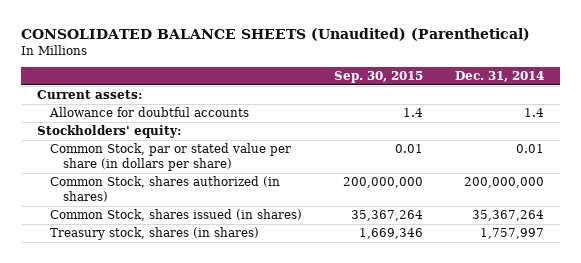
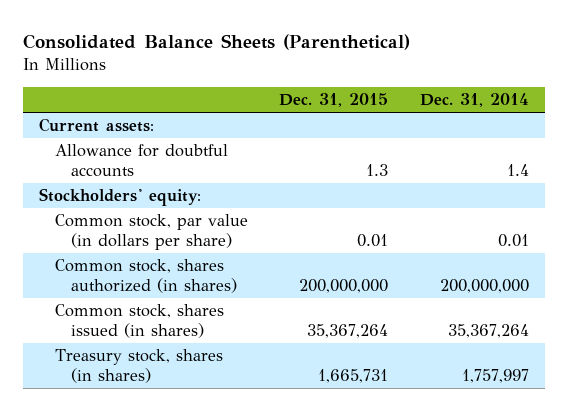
- CONSOLIDATED BALANCE SHEETS (Unaudited) (Parenthetical)
+ Consolidated Balance Sheets (Parenthetical)
- | Sep. 30, 2015 | Dec. 31, 2014
+ | Dec. 31, 2015 | Dec. 31, 2014
- Common Stock, par or stated value per share (in dollars per share) | 0.01 | 0.01
- Common Stock, shares authorized (in shares) | 200,000,000 | 200,000,000
- Common Stock, shares issued (in shares) | 35,367,264 | 35,367,264
+ Common stock, par value (in dollars per share) | 0.01 | 0.01
+ Common stock, shares authorized (in shares) | 200,000,000 | 200,000,000
+ Common stock, shares issued (in shares) | 35,367,264 | 35,367,264

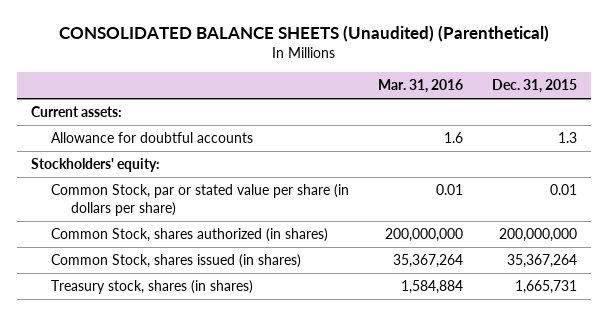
- Consolidated Balance Sheets (Parenthetical)
+ CONSOLIDATED BALANCE SHEETS (Unaudited) (Parenthetical)
- | Dec. 31, 2015 | Dec. 31, 2014
+ | Mar. 31, 2016 | Dec. 31, 2015
- Common stock, par value (in dollars per share) | 0.01 | 0.01
- Common stock, shares authorized (in shares) | 200,000,000 | 200,000,000
- Common stock, shares issued (in shares) | 35,367,264 | 35,367,264
+ Common Stock, par or stated value per share (in dollars per share) | 0.01 | 0.01
+ Common Stock, shares authorized (in shares) | 200,000,000 | 200,000,000
+ Common Stock, shares issued (in shares) | 35,367,264 | 35,367,264

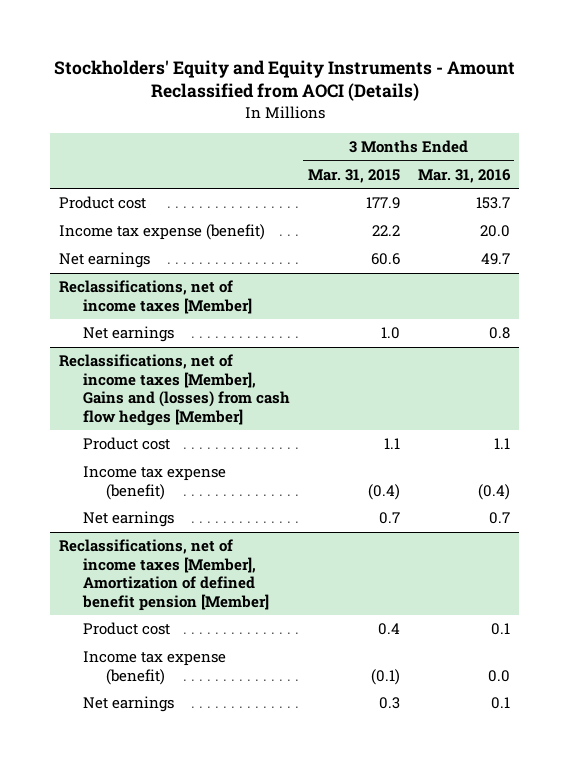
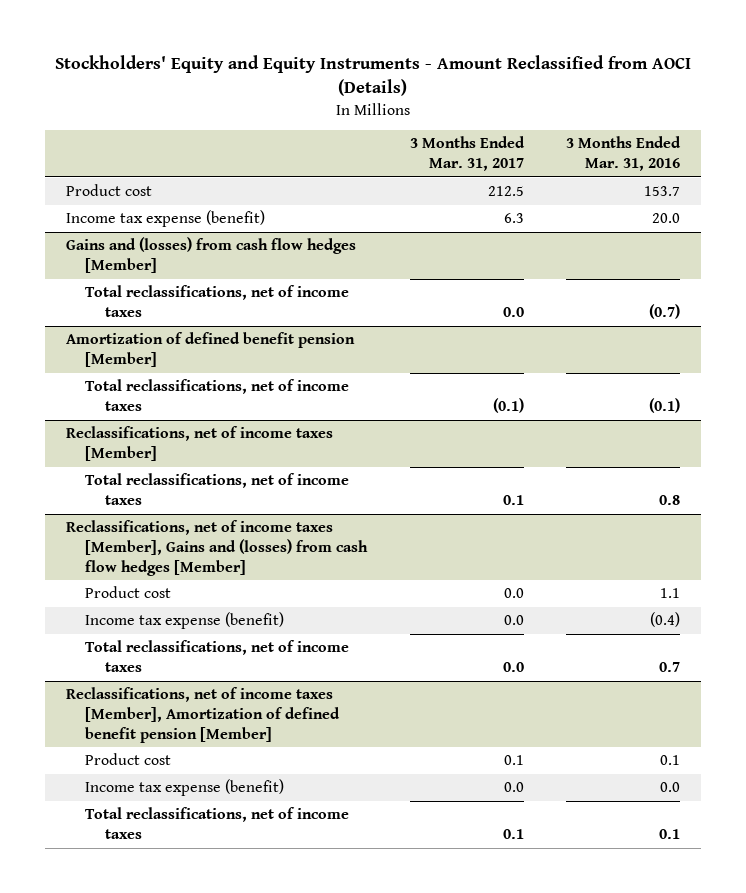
- | 3 Months Ended Mar. 31, 2015 | 3 Months Ended Mar. 31, 2016
+ | 3 Months Ended Mar. 31, 2017 | 3 Months Ended Mar. 31, 2016
- Net earnings | 60.6 | 49.7
+ Gains and (losses) from cash flow hedges [Member]
+ Total reclassifications, net of income taxes | 0.0 | (0.7)
+ Amortization of defined benefit pension [Member]
+ Total reclassifications, net of income taxes | (0.1) | (0.1)
@ Reclassifications, net of income taxes [Member]
- Net earnings | 1.0 | 0.8
+ Total reclassifications, net of income taxes | 0.1 | 0.8
@ Reclassifications, net of income taxes [Member], Gains and (losses) from cash flow hedges [Member]
- Net earnings | 0.7 | 0.7
+ Total reclassifications, net of income taxes | 0.0 | 0.7
@ Reclassifications, net of income taxes [Member], Amortization of defined benefit pension [Member]
- Net earnings | 0.3 | 0.1
+ Total reclassifications, net of income taxes | 0.1 | 0.1

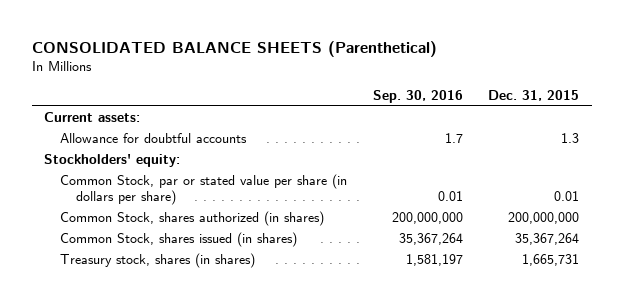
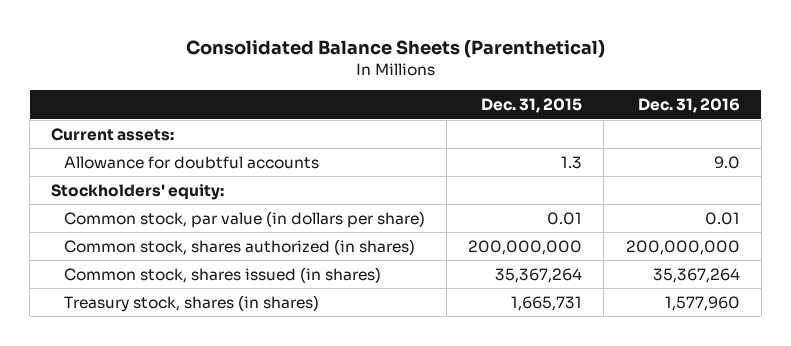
- CONSOLIDATED BALANCE SHEETS (Parenthetical)
+ Consolidated Balance Sheets (Parenthetical)
- | Sep. 30, 2016 | Dec. 31, 2015
+ | Dec. 31, 2015 | Dec. 31, 2016
- Common Stock, par or stated value per share (in dollars per share) | 0.01 | 0.01
- Common Stock, shares authorized (in shares) | 200,000,000 | 200,000,000
- Common Stock, shares issued (in shares) | 35,367,264 | 35,367,264
+ Common stock, par value (in dollars per share) | 0.01 | 0.01
+ Common stock, shares authorized (in shares) | 200,000,000 | 200,000,000
+ Common stock, shares issued (in shares) | 35,367,264 | 35,367,264

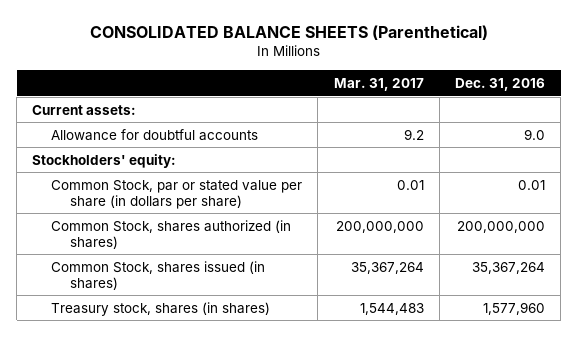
- Consolidated Balance Sheets (Parenthetical)
+ CONSOLIDATED BALANCE SHEETS (Parenthetical)
- | Dec. 31, 2015 | Dec. 31, 2016
+ | Mar. 31, 2017 | Dec. 31, 2016
- Common stock, par value (in dollars per share) | 0.01 | 0.01
- Common stock, shares authorized (in shares) | 200,000,000 | 200,000,000
- Common stock, shares issued (in shares) | 35,367,264 | 35,367,264
+ Common Stock, par or stated value per share (in dollars per share) | 0.01 | 0.01
+ Common Stock, shares authorized (in shares) | 200,000,000 | 200,000,000
+ Common Stock, shares issued (in shares) | 35,367,264 | 35,367,264

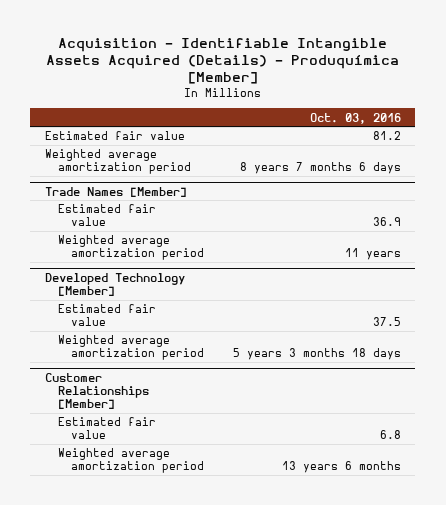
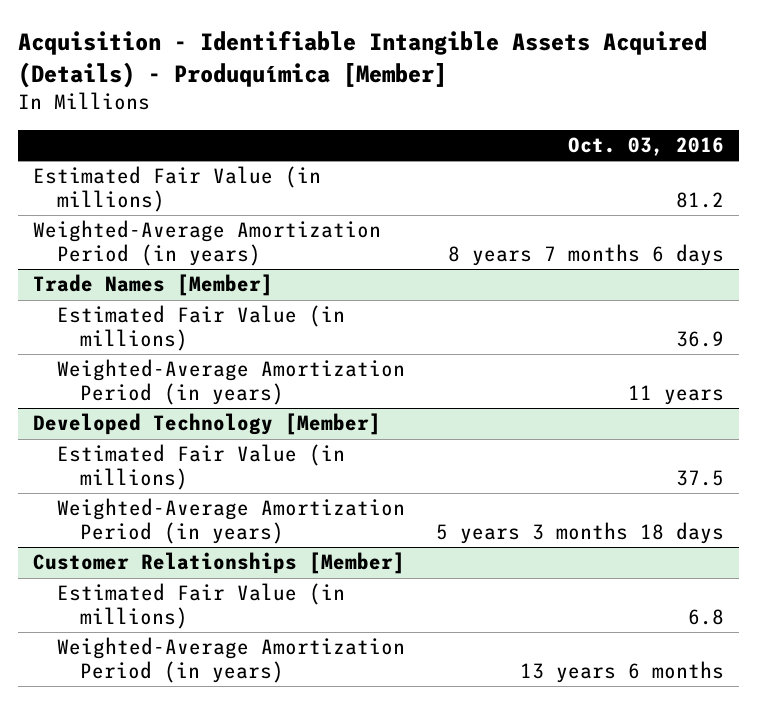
- Estimated fair value | 81.2
- Weighted average amortization period | 8 years 7 months 6 days
+ Estimated Fair Value (in millions) | 81.2
+ Weighted-Average Amortization Period (in years) | 8 years 7 months 6 days
@ Trade Names [Member]
- Estimated fair value | 36.9
- Weighted average amortization period | 11 years
+ Estimated Fair Value (in millions) | 36.9
+ Weighted-Average Amortization Period (in years) | 11 years
@ Developed Technology [Member]
- Estimated fair value | 37.5
- Weighted average amortization period | 5 years 3 months 18 days
+ Estimated Fair Value (in millions) | 37.5
+ Weighted-Average Amortization Period (in years) | 5 years 3 months 18 days
@ Customer Relationships [Member]
- Estimated fair value | 6.8
- Weighted average amortization period | 13 years 6 months
+ Estimated Fair Value (in millions) | 6.8
+ Weighted-Average Amortization Period (in years) | 13 years 6 months

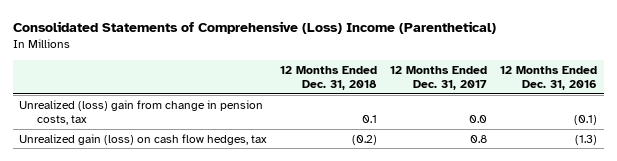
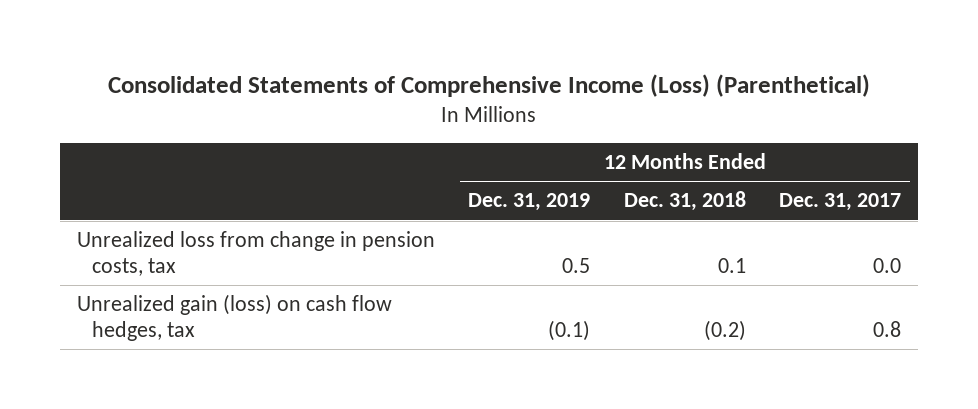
- Consolidated Statements of Comprehensive (Loss) Income (Parenthetical)
+ Consolidated Statements of Comprehensive Income (Loss) (Parenthetical)
- | 12 Months Ended Dec. 31, 2018 | 12 Months Ended Dec. 31, 2017 | 12 Months Ended Dec. 31, 2016
+ | 12 Months Ended Dec. 31, 2019 | 12 Months Ended Dec. 31, 2018 | 12 Months Ended Dec. 31, 2017
- Unrealized (loss) gain from change in pension costs, tax | 0.1 | 0.0 | (0.1)
+ Unrealized loss from change in pension costs, tax | 0.5 | 0.1 | 0.0

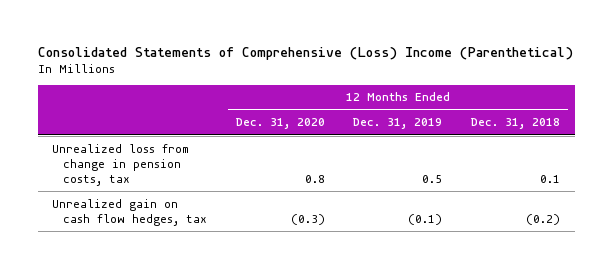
- Consolidated Statements of Comprehensive Income (Loss) (Parenthetical)
+ Consolidated Statements of Comprehensive (Loss) Income (Parenthetical)
- | 12 Months Ended Dec. 31, 2019 | 12 Months Ended Dec. 31, 2018 | 12 Months Ended Dec. 31, 2017
+ | 12 Months Ended Dec. 31, 2020 | 12 Months Ended Dec. 31, 2019 | 12 Months Ended Dec. 31, 2018
- Unrealized gain (loss) on cash flow hedges, tax | (0.1) | (0.2) | 0.8
+ Unrealized gain on cash flow hedges, tax | (0.3) | (0.1) | (0.2)

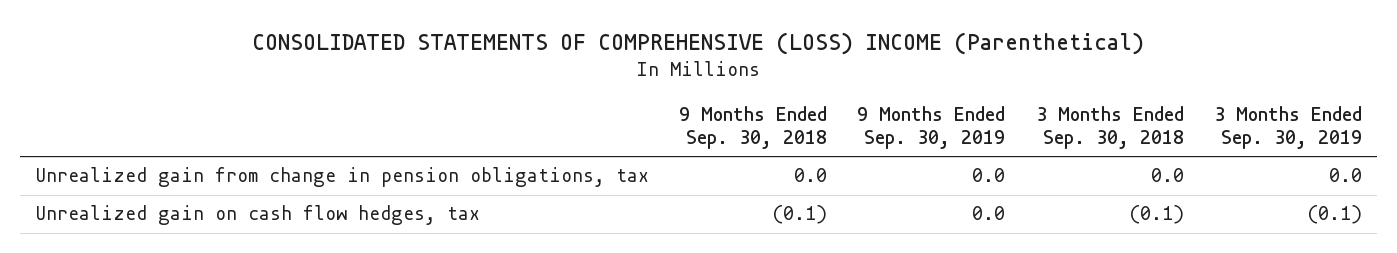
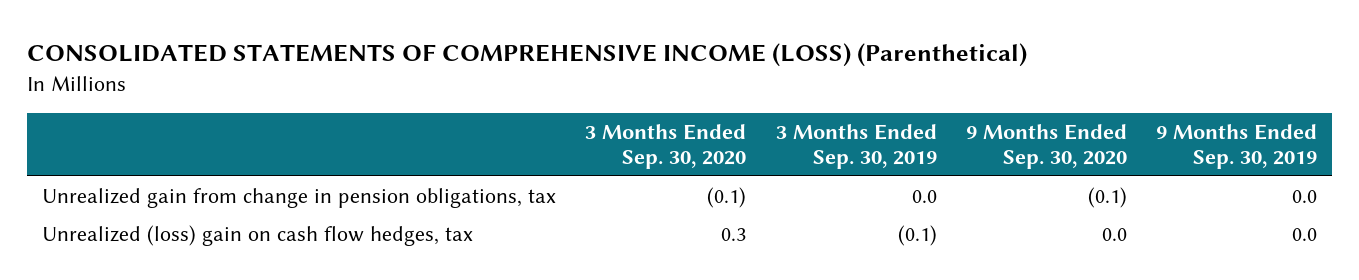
- CONSOLIDATED STATEMENTS OF COMPREHENSIVE (LOSS) INCOME (Parenthetical)
+ CONSOLIDATED STATEMENTS OF COMPREHENSIVE INCOME (LOSS) (Parenthetical)
- | 9 Months Ended Sep. 30, 2018 | 9 Months Ended Sep. 30, 2019 | 3 Months Ended Sep. 30, 2018 | 3 Months Ended Sep. 30, 2019
+ | 3 Months Ended Sep. 30, 2020 | 3 Months Ended Sep. 30, 2019 | 9 Months Ended Sep. 30, 2020 | 9 Months Ended Sep. 30, 2019
- Unrealized gain on cash flow hedges, tax | (0.1) | 0.0 | (0.1) | (0.1)
+ Unrealized (loss) gain on cash flow hedges, tax | 0.3 | (0.1) | 0.0 | 0.0

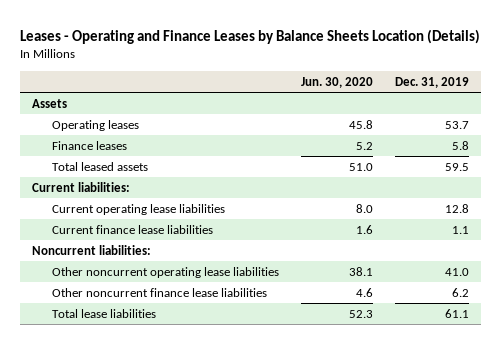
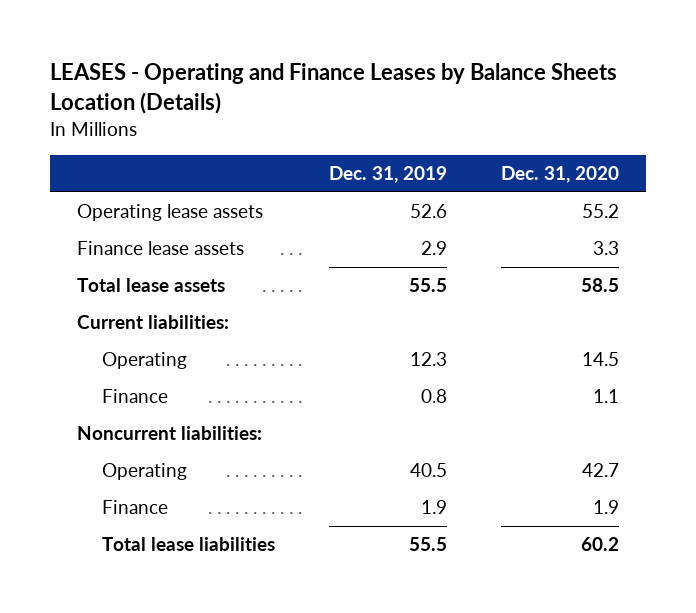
- Leases - Operating and Finance Leases by Balance Sheets Location (Details)
+ LEASES - Operating and Finance Leases by Balance Sheets Location (Details)
- | Jun. 30, 2020 | Dec. 31, 2019
+ | Dec. 31, 2019 | Dec. 31, 2020
- Assets
- Operating leases | 45.8 | 53.7
- Finance leases | 5.2 | 5.8
- Total leased assets | 51.0 | 59.5
+ Operating lease assets | 52.6 | 55.2
+ Finance lease assets | 2.9 | 3.3
+ Total lease assets | 55.5 | 58.5
- Current operating lease liabilities | 8.0 | 12.8
- Current finance lease liabilities | 1.6 | 1.1
+ Operating | 12.3 | 14.5
+ Finance | 0.8 | 1.1
- Other noncurrent operating lease liabilities | 38.1 | 41.0
- Other noncurrent finance lease liabilities | 4.6 | 6.2
- Total lease liabilities | 52.3 | 61.1
+ Operating | 40.5 | 42.7
+ Finance | 1.9 | 1.9
+ Total lease liabilities | 55.5 | 60.2

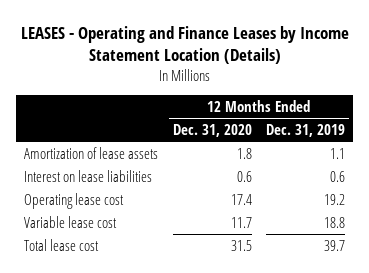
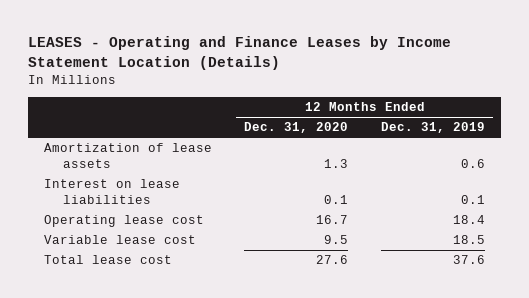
- Amortization of lease assets | 1.8 | 1.1
- Interest on lease liabilities | 0.6 | 0.6
- Operating lease cost | 17.4 | 19.2
- Variable lease cost | 11.7 | 18.8
- Total lease cost | 31.5 | 39.7
+ Amortization of lease assets | 1.3 | 0.6
+ Interest on lease liabilities | 0.1 | 0.1
+ Operating lease cost | 16.7 | 18.4
+ Variable lease cost | 9.5 | 18.5
+ Total lease cost | 27.6 | 37.6

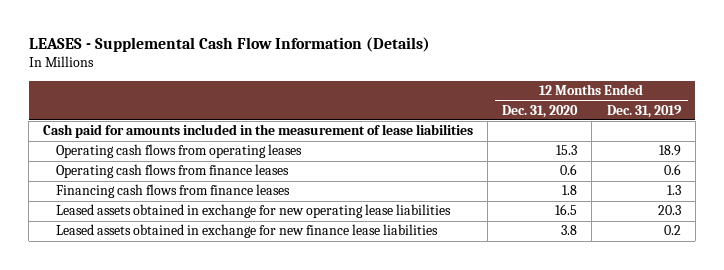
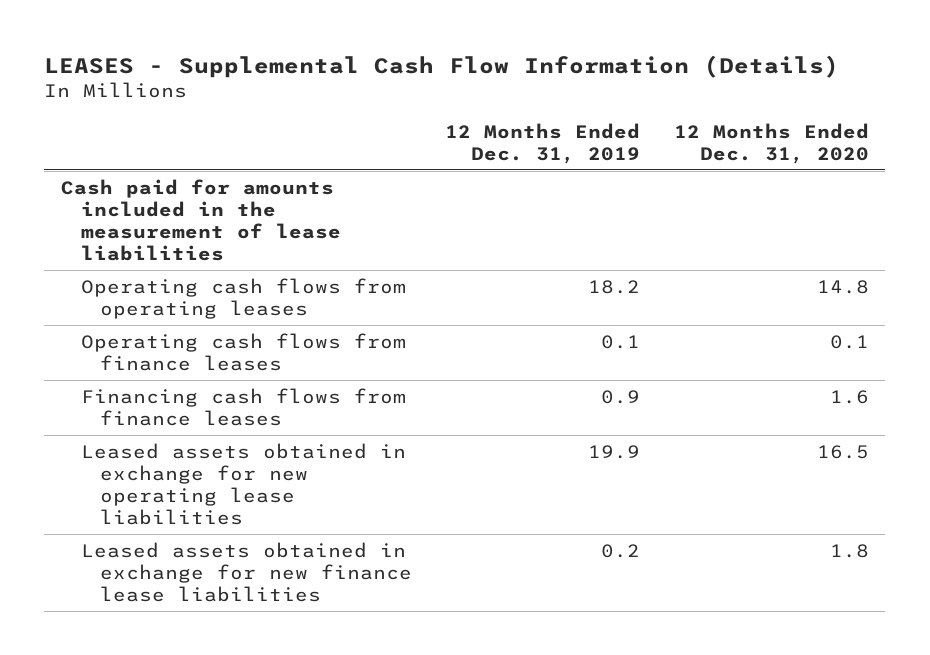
- | 12 Months Ended Dec. 31, 2020 | 12 Months Ended Dec. 31, 2019
+ | 12 Months Ended Dec. 31, 2019 | 12 Months Ended Dec. 31, 2020
- Operating cash flows from operating leases | 15.3 | 18.9
- Operating cash flows from finance leases | 0.6 | 0.6
- Financing cash flows from finance leases | 1.8 | 1.3
- Leased assets obtained in exchange for new operating lease liabilities | 16.5 | 20.3
- Leased assets obtained in exchange for new finance lease liabilities | 3.8 | 0.2
+ Operating cash flows from operating leases | 18.2 | 14.8
+ Operating cash flows from finance leases | 0.1 | 0.1
+ Financing cash flows from finance leases | 0.9 | 1.6
+ Leased assets obtained in exchange for new operating lease liabilities | 19.9 | 16.5
+ Leased assets obtained in exchange for new finance lease liabilities | 0.2 | 1.8

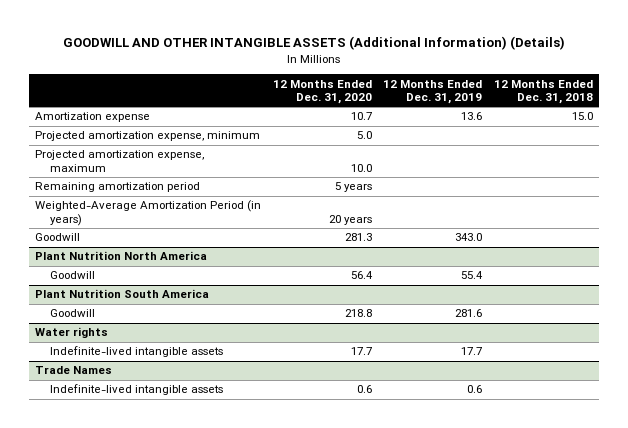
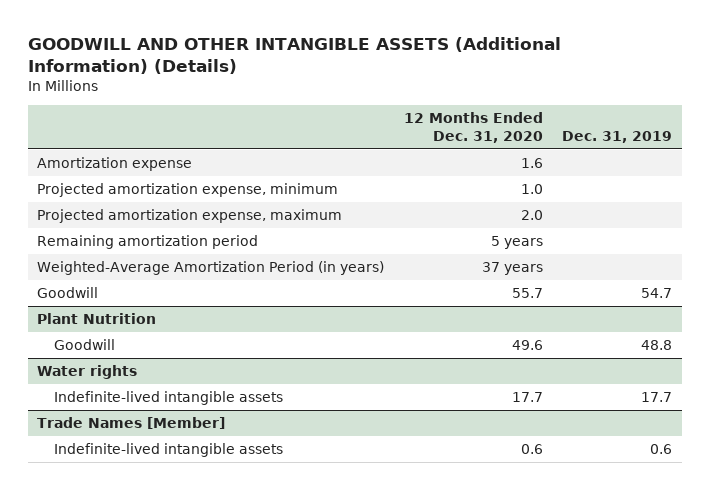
- | 12 Months Ended Dec. 31, 2020 | 12 Months Ended Dec. 31, 2019 | 12 Months Ended Dec. 31, 2018
+ | 12 Months Ended Dec. 31, 2020 | Dec. 31, 2019
- Amortization expense | 10.7 | 13.6 | 15.0
- Projected amortization expense, minimum | 5.0 | |
- Projected amortization expense, maximum | 10.0 | |
+ Amortization expense | 1.6 |
+ Projected amortization expense, minimum | 1.0 |
+ Projected amortization expense, maximum | 2.0 |
- Weighted-Average Amortization Period (in years) | 20 years | |
- Goodwill | 281.3 | 343.0 |
- Plant Nutrition North America
- Goodwill | 56.4 | 55.4 |
- Plant Nutrition South America
- Goodwill | 218.8 | 281.6 |
+ Weighted-Average Amortization Period (in years) | 37 years |
+ Goodwill | 55.7 | 54.7
+ Plant Nutrition
+ Goodwill | 49.6 | 48.8
- Trade Names
+ Trade Names [Member]

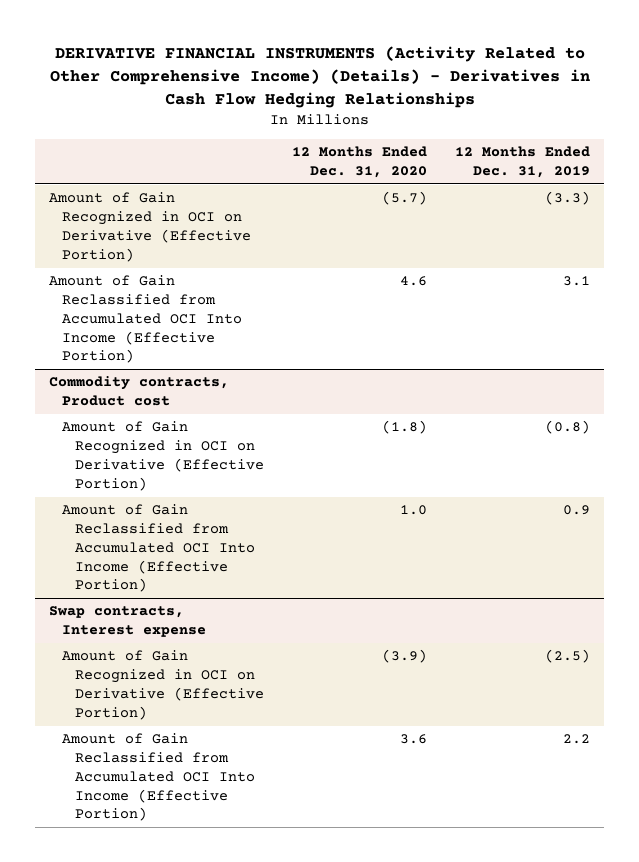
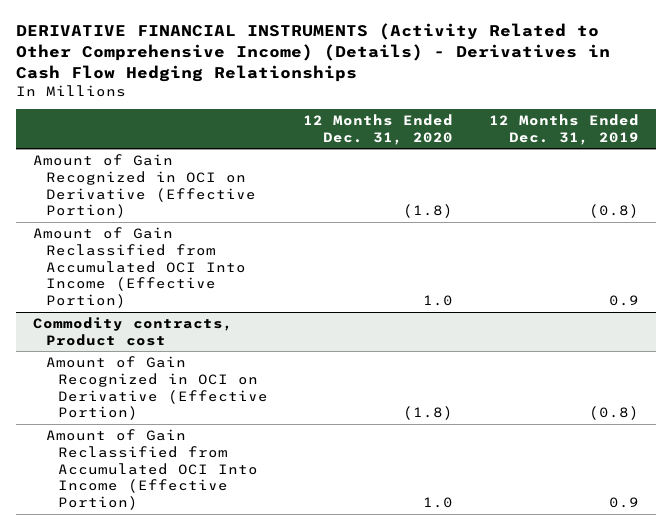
- Amount of Gain Recognized in OCI on Derivative (Effective Portion) | (5.7) | (3.3)
- Amount of Gain Reclassified from Accumulated OCI Into Income (Effective Portion) | 4.6 | 3.1
+ Amount of Gain Recognized in OCI on Derivative (Effective Portion) | (1.8) | (0.8)
+ Amount of Gain Reclassified from Accumulated OCI Into Income (Effective Portion) | 1.0 | 0.9
- Swap contracts, Interest expense
- Amount of Gain Recognized in OCI on Derivative (Effective Portion) | (3.9) | (2.5)
- Amount of Gain Reclassified from Accumulated OCI Into Income (Effective Portion) | 3.6 | 2.2

